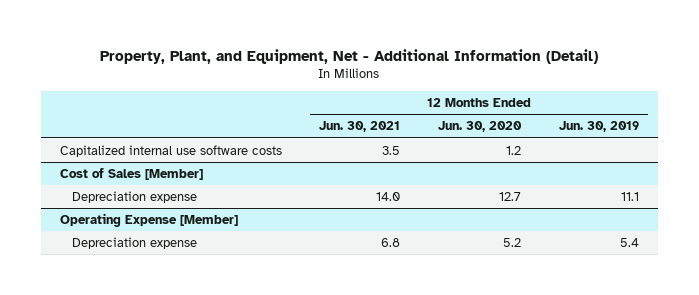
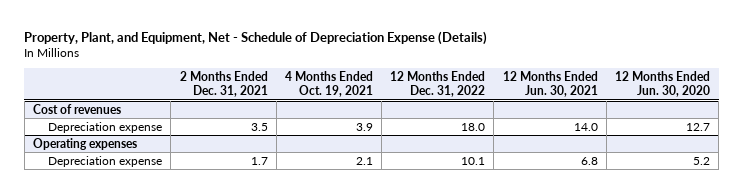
- Property, Plant, and Equipment, Net - Additional Information (Detail)
+ Property, Plant, and Equipment, Net - Schedule of Depreciation Expense (Details)
- | 12 Months Ended Jun. 30, 2021 | 12 Months Ended Jun. 30, 2020 | 12 Months Ended Jun. 30, 2019
+ | 2 Months Ended Dec. 31, 2021 | 4 Months Ended Oct. 19, 2021 | 12 Months Ended Dec. 31, 2022 | 12 Months Ended Jun. 30, 2021 | 12 Months Ended Jun. 30, 2020
- Capitalized internal use software costs | 3.5 | 1.2 |
- Cost of Sales [Member]
+ Cost of revenues
- Operating Expense [Member]
+ Operating expenses

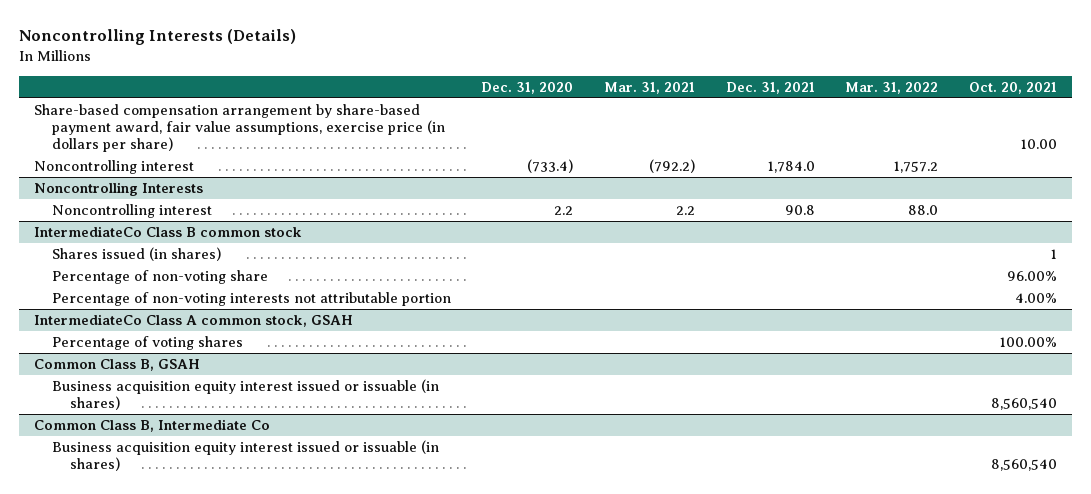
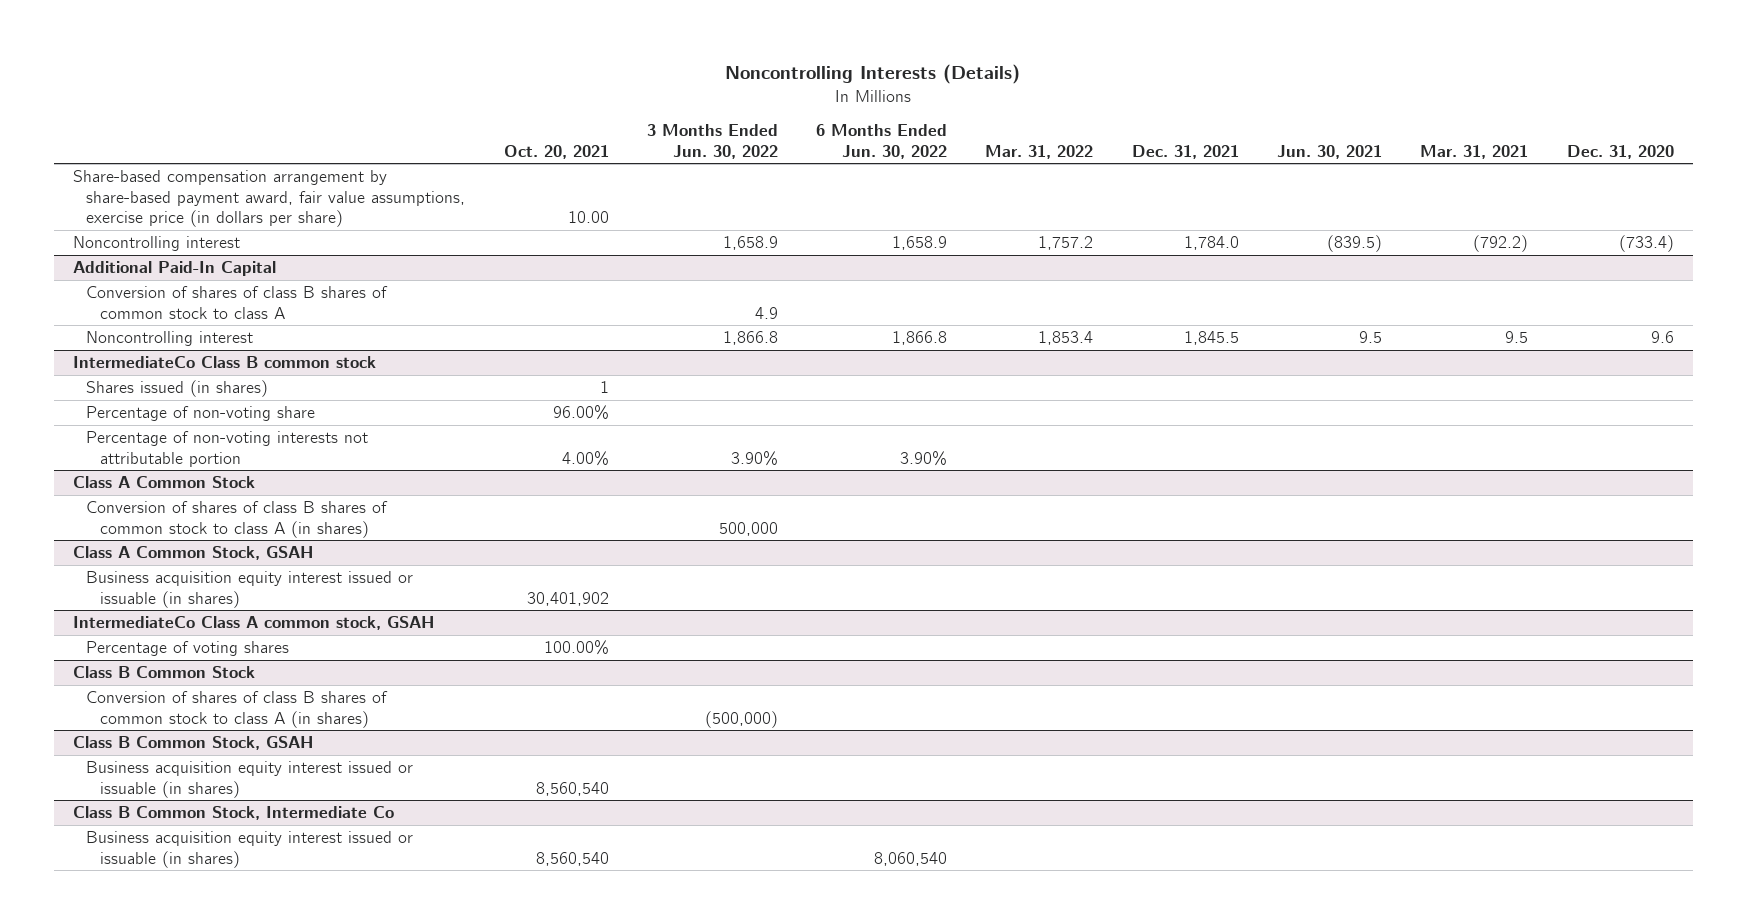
- | Dec. 31, 2020 | Mar. 31, 2021 | Dec. 31, 2021 | Mar. 31, 2022 | Oct. 20, 2021
+ | Oct. 20, 2021 | 3 Months Ended Jun. 30, 2022 | 6 Months Ended Jun. 30, 2022 | Mar. 31, 2022 | Dec. 31, 2021 | Jun. 30, 2021 | Mar. 31, 2021 | Dec. 31, 2020
- Noncontrolling Interests
- Noncontrolling interest | 2.2 | 2.2 | 90.8 | 88.0 |
+ Additional Paid-In Capital
+ Conversion of shares of class B shares of common stock to class A | | 4.9 | | | | | |
+ Noncontrolling interest | | 1,866.8 | 1,866.8 | 1,853.4 | 1,845.5 | 9.5 | 9.5 | 9.6
+ Class A Common Stock
+ Conversion of shares of class B shares of common stock to class A (in shares) | | 500,000 | | | | | |
+ Class A Common Stock, GSAH
+ Business acquisition equity interest issued or issuable (in shares) | 30,401,902 | | | | | | |
- Common Class B, GSAH
+ Class B Common Stock
+ Conversion of shares of class B shares of common stock to class A (in shares) | | (500,000) | | | | | |
+ Class B Common Stock, GSAH
- Common Class B, Intermediate Co
+ Class B Common Stock, Intermediate Co

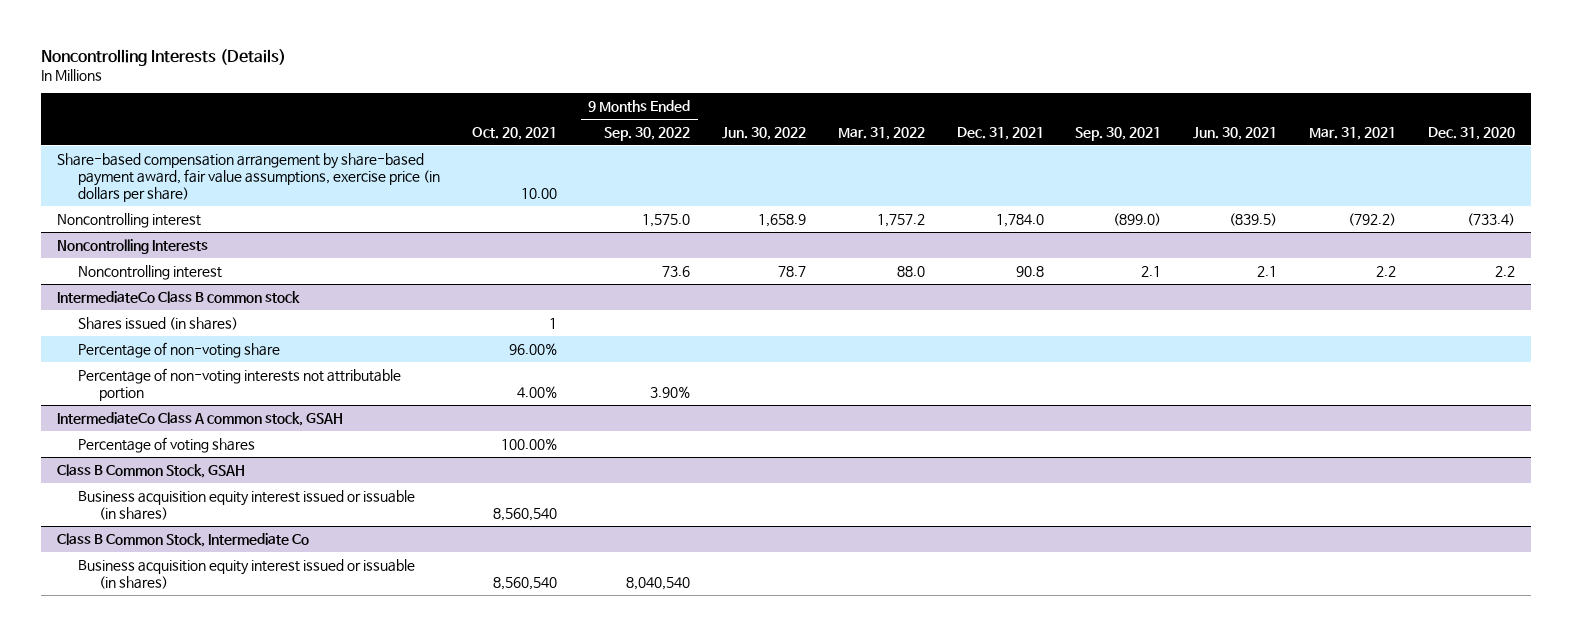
- | Oct. 20, 2021 | 3 Months Ended Jun. 30, 2022 | 6 Months Ended Jun. 30, 2022 | Mar. 31, 2022 | Dec. 31, 2021 | Jun. 30, 2021 | Mar. 31, 2021 | Dec. 31, 2020
+ | Oct. 20, 2021 | 9 Months Ended Sep. 30, 2022 | Jun. 30, 2022 | Mar. 31, 2022 | Dec. 31, 2021 | Sep. 30, 2021 | Jun. 30, 2021 | Mar. 31, 2021 | Dec. 31, 2020
- Additional Paid-In Capital
- Conversion of shares of class B shares of common stock to class A | | 4.9 | | | | | |
- Noncontrolling interest | | 1,866.8 | 1,866.8 | 1,853.4 | 1,845.5 | 9.5 | 9.5 | 9.6
+ Noncontrolling Interests
+ Noncontrolling interest | | 73.6 | 78.7 | 88.0 | 90.8 | 2.1 | 2.1 | 2.2 | 2.2
- Class A Common Stock
- Conversion of shares of class B shares of common stock to class A (in shares) | | 500,000 | | | | | |
- Class A Common Stock, GSAH
- Business acquisition equity interest issued or issuable (in shares) | 30,401,902 | | | | | | |
- Class B Common Stock
- Conversion of shares of class B shares of common stock to class A (in shares) | | (500,000) | | | | | |

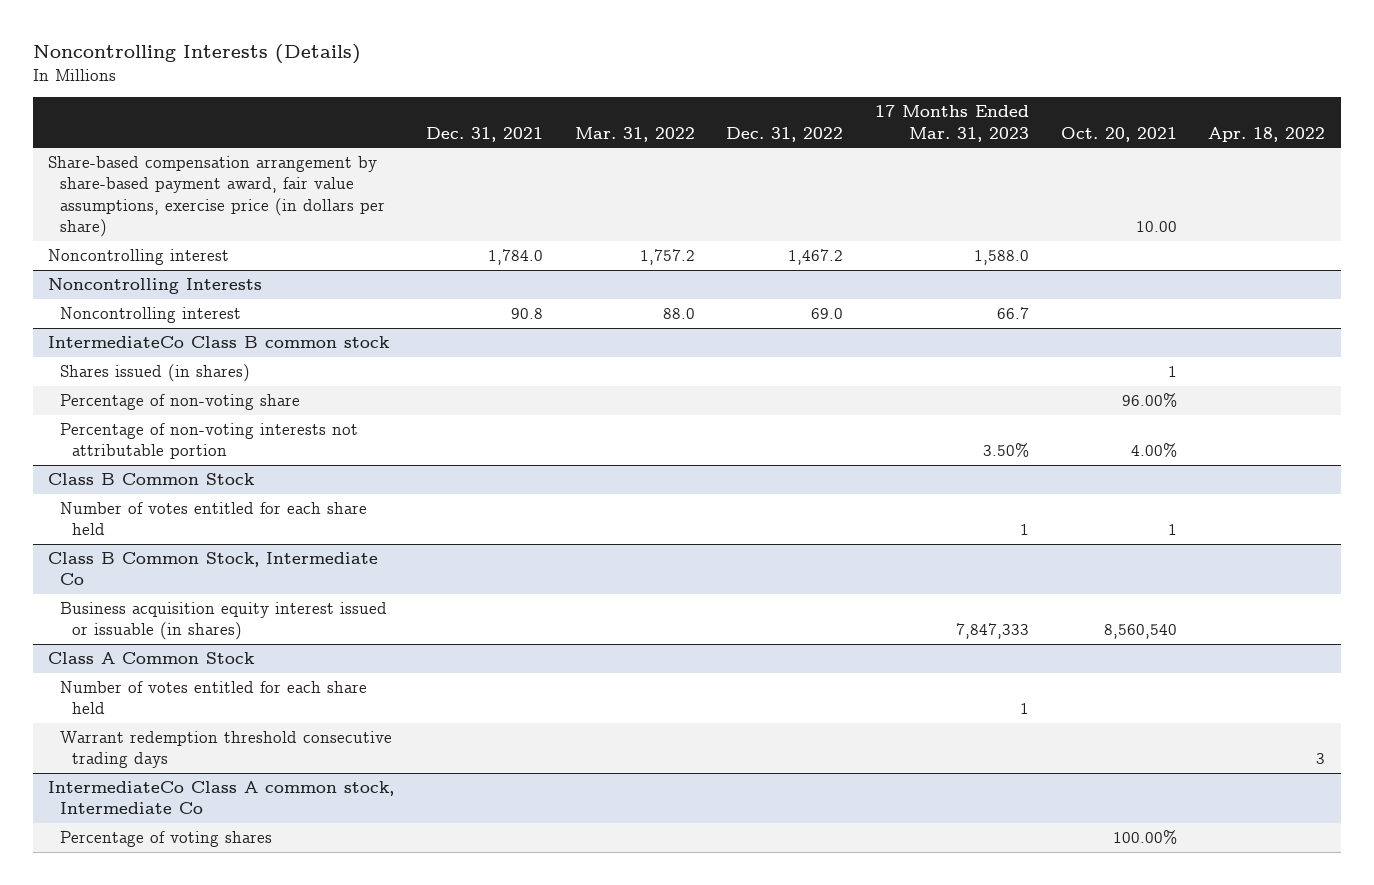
- | Oct. 20, 2021 | 9 Months Ended Sep. 30, 2022 | Jun. 30, 2022 | Mar. 31, 2022 | Dec. 31, 2021 | Sep. 30, 2021 | Jun. 30, 2021 | Mar. 31, 2021 | Dec. 31, 2020
+ | Dec. 31, 2021 | Mar. 31, 2022 | Dec. 31, 2022 | 17 Months Ended Mar. 31, 2023 | Oct. 20, 2021 | Apr. 18, 2022
- IntermediateCo Class A common stock, GSAH
- Percentage of voting shares | 100.00% | | | | | | | |
- Class B Common Stock, GSAH
- Business acquisition equity interest issued or issuable (in shares) | 8,560,540 | | | | | | | |
+ Class B Common Stock
+ Number of votes entitled for each share held | | | | 1 | 1 |
+ Class A Common Stock
+ Number of votes entitled for each share held | | | | 1 | |
+ Warrant redemption threshold consecutive trading days | | | | | | 3
+ IntermediateCo Class A common stock, Intermediate Co
+ Percentage of voting shares | | | | | 100.00% |

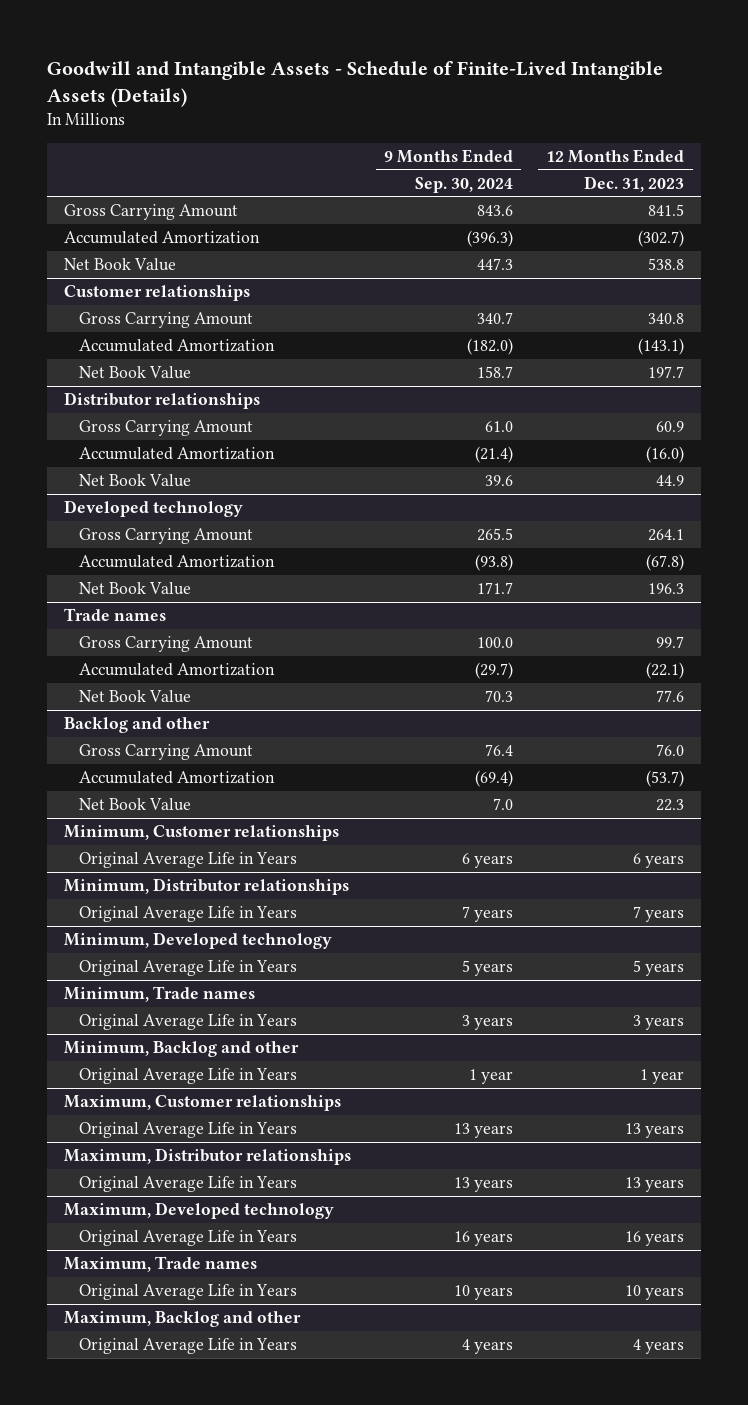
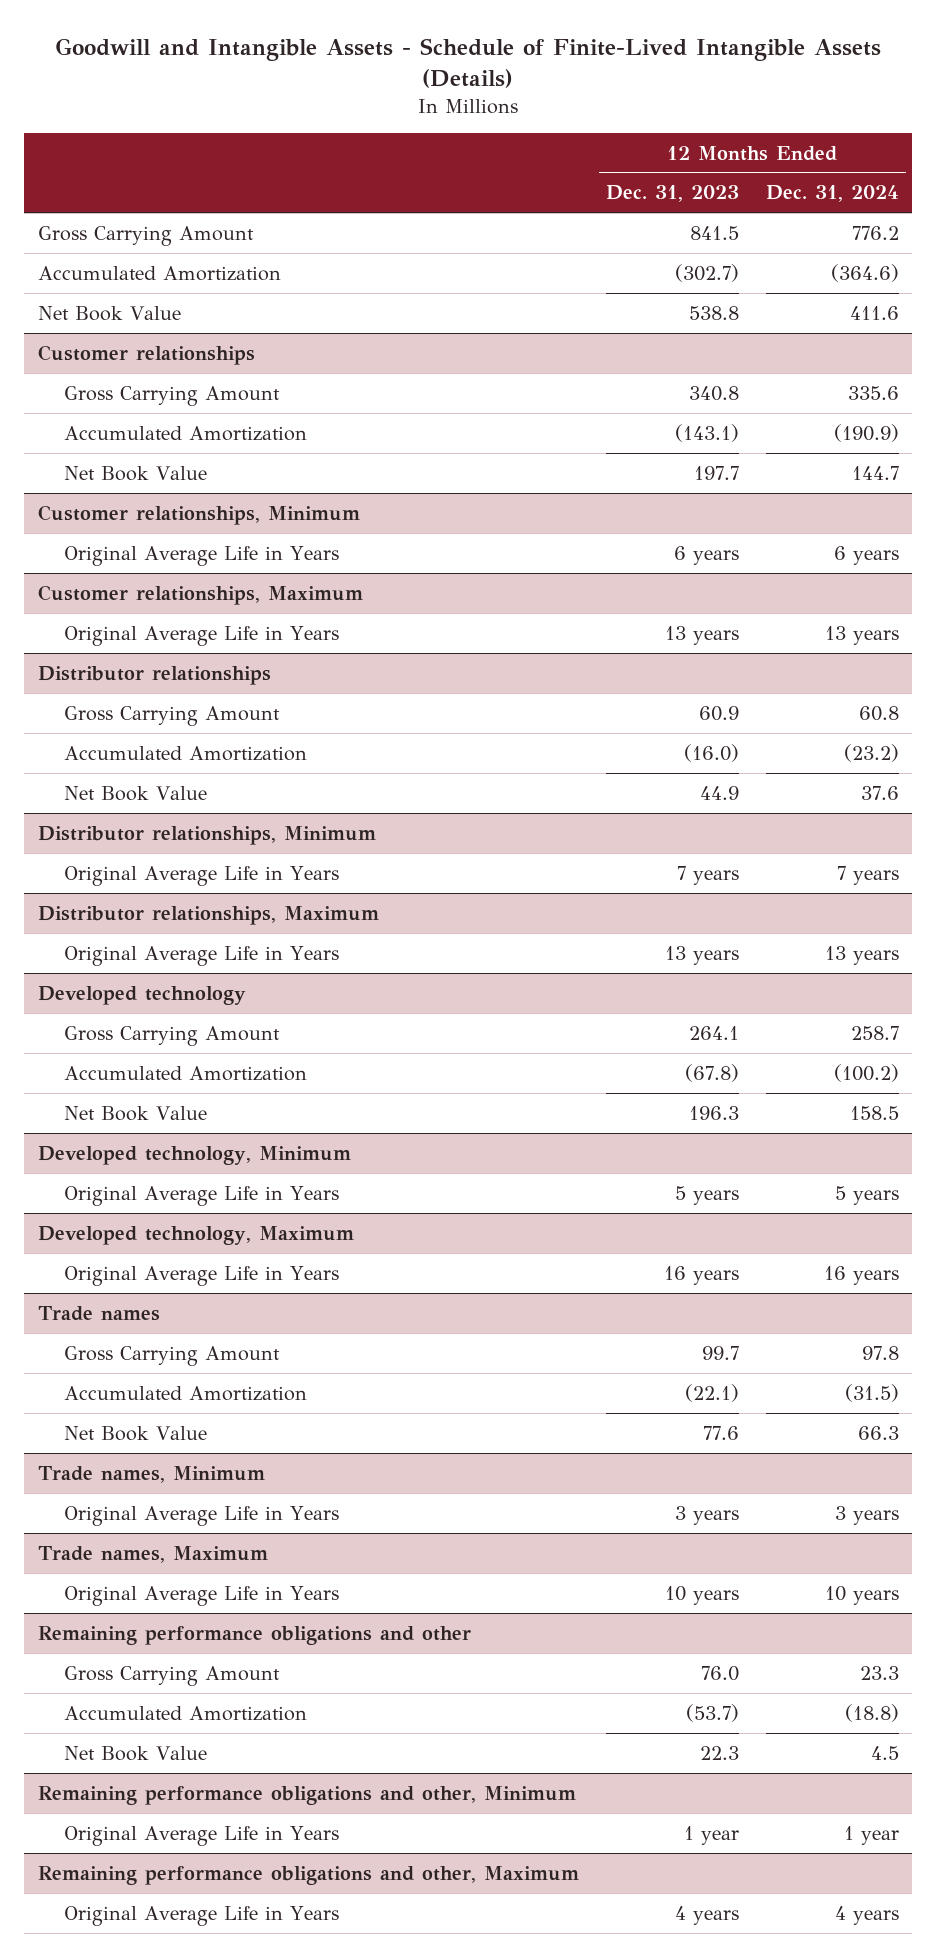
- | 9 Months Ended Sep. 30, 2024 | 12 Months Ended Dec. 31, 2023
+ | 12 Months Ended Dec. 31, 2023 | 12 Months Ended Dec. 31, 2024
+ Customer relationships, Minimum
+ Original Average Life in Years | 6 years | 6 years
+ Customer relationships, Maximum
+ Original Average Life in Years | 13 years | 13 years
+ Distributor relationships, Minimum
+ Original Average Life in Years | 7 years | 7 years
+ Distributor relationships, Maximum
+ Original Average Life in Years | 13 years | 13 years
+ Developed technology, Minimum
+ Original Average Life in Years | 5 years | 5 years
+ Developed technology, Maximum
+ Original Average Life in Years | 16 years | 16 years
- Backlog and other
+ Trade names, Minimum
+ Original Average Life in Years | 3 years | 3 years
+ Trade names, Maximum
+ Original Average Life in Years | 10 years | 10 years
+ Remaining performance obligations and other
- Minimum, Customer relationships
- Original Average Life in Years | 6 years | 6 years
- Minimum, Distributor relationships
- Original Average Life in Years | 7 years | 7 years
- Minimum, Developed technology
- Original Average Life in Years | 5 years | 5 years
- Minimum, Trade names
- Original Average Life in Years | 3 years | 3 years
- Minimum, Backlog and other
+ Remaining performance obligations and other, Minimum
- Maximum, Customer relationships
- Original Average Life in Years | 13 years | 13 years
- Maximum, Distributor relationships
- Original Average Life in Years | 13 years | 13 years
- Maximum, Developed technology
- Original Average Life in Years | 16 years | 16 years
- Maximum, Trade names
- Original Average Life in Years | 10 years | 10 years
- Maximum, Backlog and other
+ Remaining performance obligations and other, Maximum

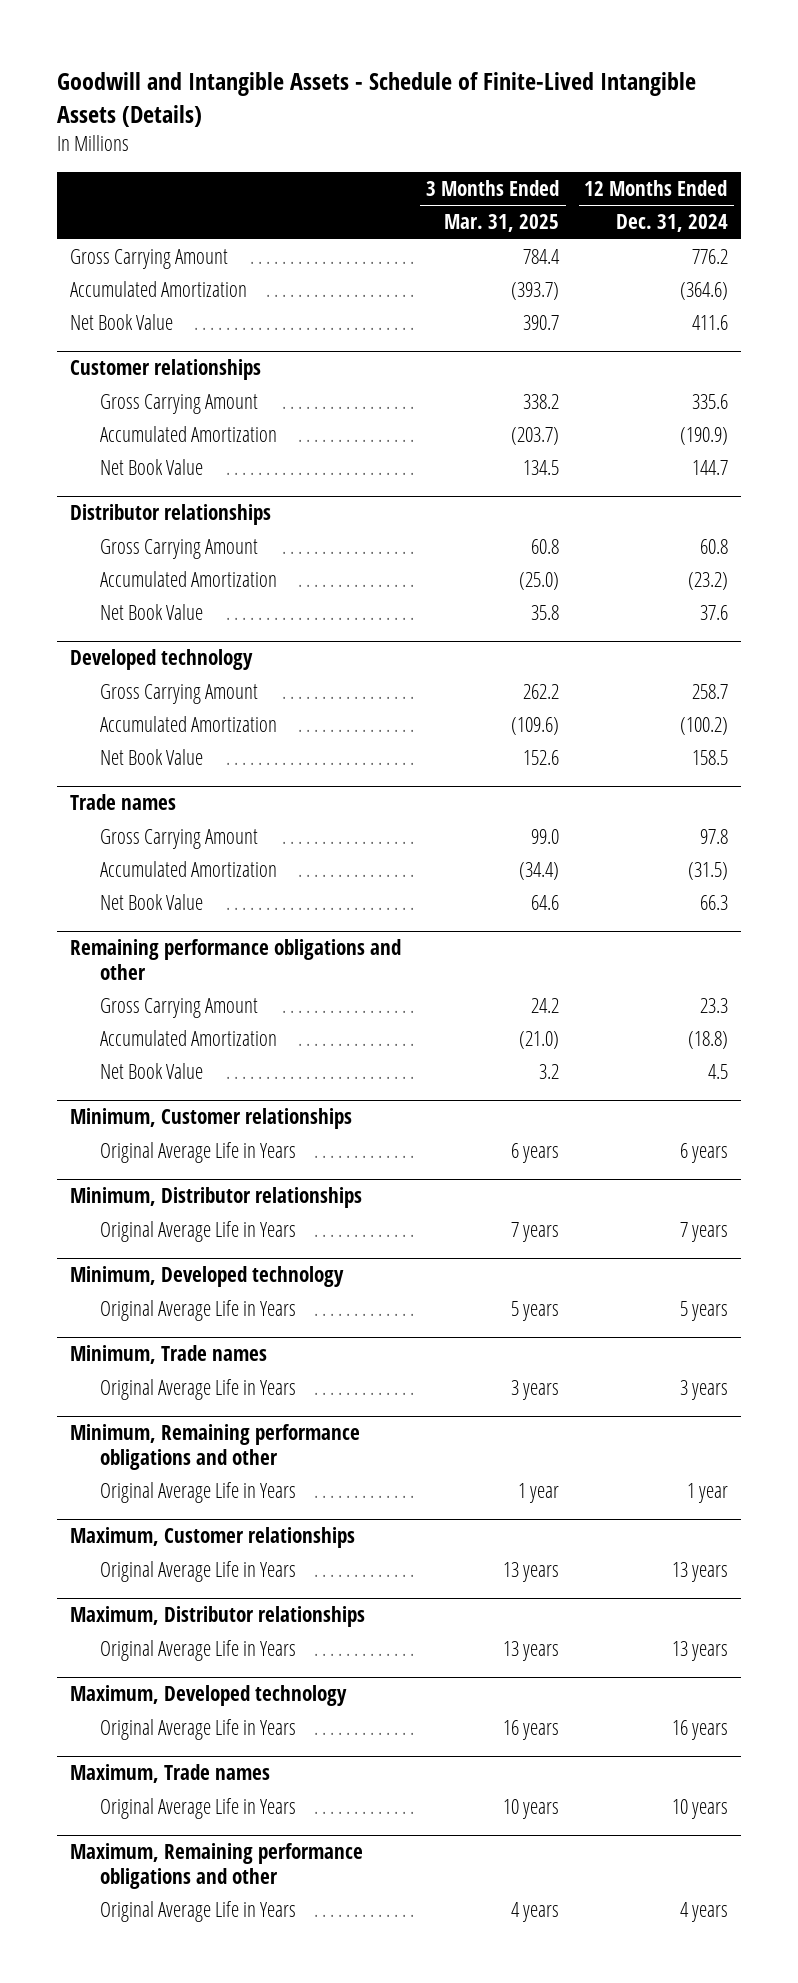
- | 12 Months Ended Dec. 31, 2023 | 12 Months Ended Dec. 31, 2024
+ | 3 Months Ended Mar. 31, 2025 | 12 Months Ended Dec. 31, 2024
- Customer relationships, Minimum
- Original Average Life in Years | 6 years | 6 years
- Customer relationships, Maximum
- Original Average Life in Years | 13 years | 13 years
- Distributor relationships, Minimum
- Original Average Life in Years | 7 years | 7 years
- Distributor relationships, Maximum
- Original Average Life in Years | 13 years | 13 years
- Developed technology, Minimum
- Original Average Life in Years | 5 years | 5 years
- Developed technology, Maximum
- Original Average Life in Years | 16 years | 16 years
- Trade names, Minimum
- Original Average Life in Years | 3 years | 3 years
- Trade names, Maximum
- Original Average Life in Years | 10 years | 10 years
- Remaining performance obligations and other, Minimum
+ Minimum, Customer relationships
+ Original Average Life in Years | 6 years | 6 years
+ Minimum, Distributor relationships
+ Original Average Life in Years | 7 years | 7 years
+ Minimum, Developed technology
+ Original Average Life in Years | 5 years | 5 years
+ Minimum, Trade names
+ Original Average Life in Years | 3 years | 3 years
+ Minimum, Remaining performance obligations and other
- Remaining performance obligations and other, Maximum
+ Maximum, Customer relationships
+ Original Average Life in Years | 13 years | 13 years
+ Maximum, Distributor relationships
+ Original Average Life in Years | 13 years | 13 years
+ Maximum, Developed technology
+ Original Average Life in Years | 16 years | 16 years
+ Maximum, Trade names
+ Original Average Life in Years | 10 years | 10 years
+ Maximum, Remaining performance obligations and other

